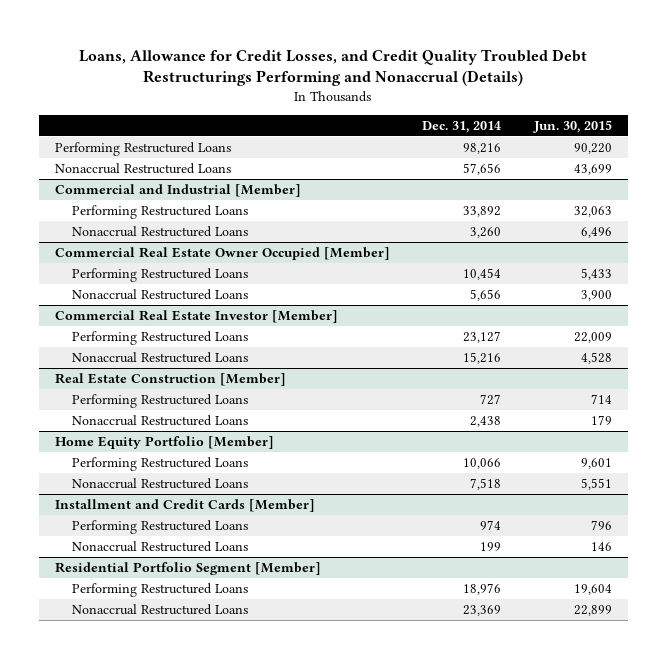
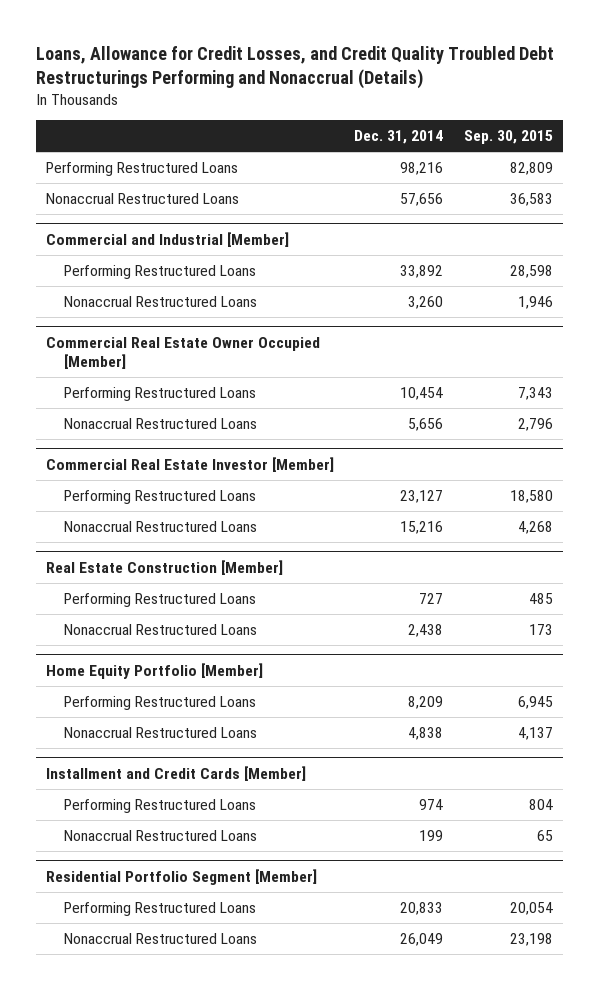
- | Dec. 31, 2014 | Jun. 30, 2015
+ | Dec. 31, 2014 | Sep. 30, 2015
@ Home Equity Portfolio [Member]
- Performing Restructured Loans | 10,066 | 9,601
- Nonaccrual Restructured Loans | 7,518 | 5,551
+ Performing Restructured Loans | 8,209 | 6,945
+ Nonaccrual Restructured Loans | 4,838 | 4,137
@ Residential Portfolio Segment [Member]
- Performing Restructured Loans | 18,976 | 19,604
- Nonaccrual Restructured Loans | 23,369 | 22,899
+ Performing Restructured Loans | 20,833 | 20,054
+ Nonaccrual Restructured Loans | 26,049 | 23,198

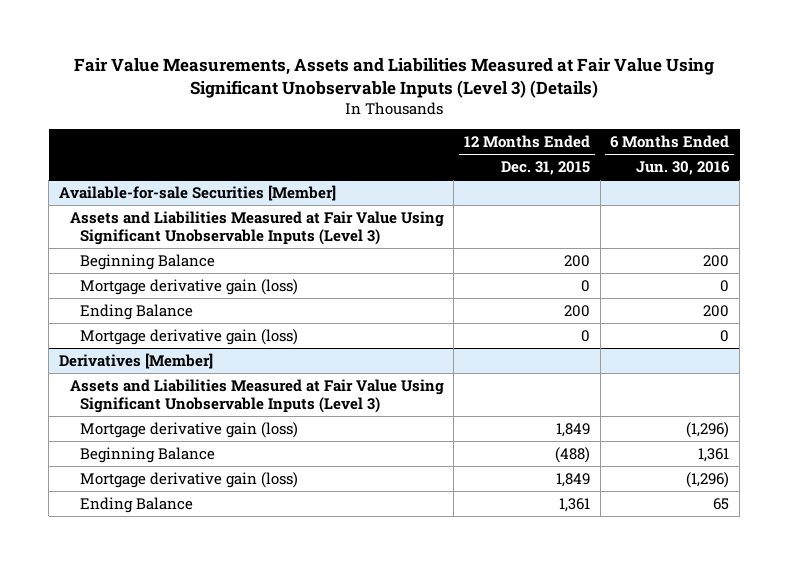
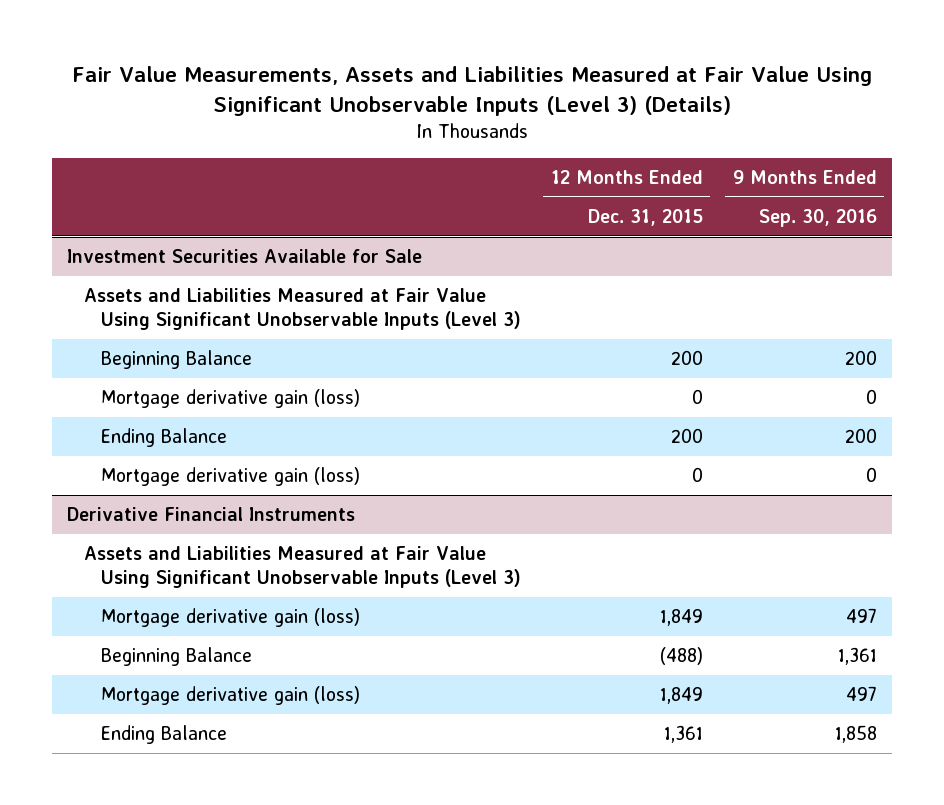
- | 12 Months Ended Dec. 31, 2015 | 6 Months Ended Jun. 30, 2016
+ | 12 Months Ended Dec. 31, 2015 | 9 Months Ended Sep. 30, 2016
- Available-for-sale Securities [Member]
+ Investment Securities Available for Sale
- Derivatives [Member]
+ Derivative Financial Instruments

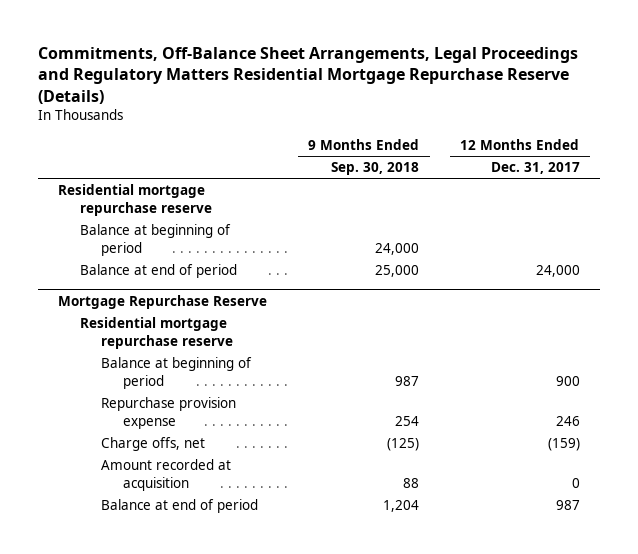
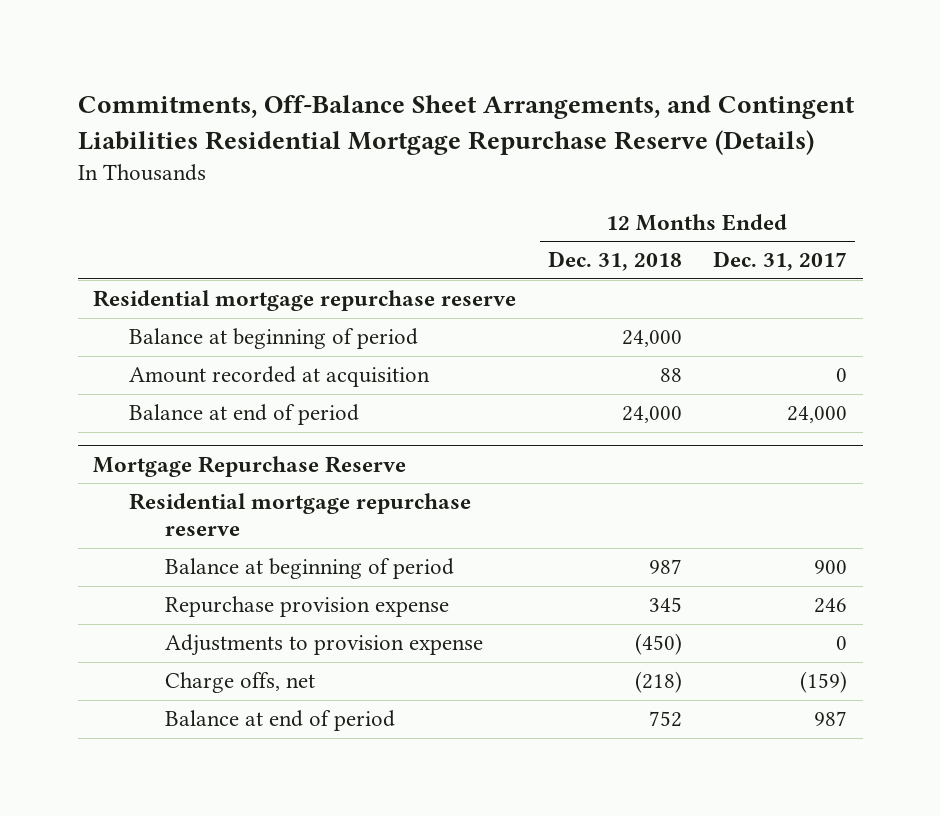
- Commitments, Off-Balance Sheet Arrangements, Legal Proceedings and Regulatory Matters Residential Mortgage Repurchase Reserve (Details)
+ Commitments, Off-Balance Sheet Arrangements, and Contingent Liabilities Residential Mortgage Repurchase Reserve (Details)
- | 9 Months Ended Sep. 30, 2018 | 12 Months Ended Dec. 31, 2017
+ | 12 Months Ended Dec. 31, 2018 | 12 Months Ended Dec. 31, 2017
+ Amount recorded at acquisition | 88 | 0
@ Mortgage Repurchase Reserve
+ Adjustments to provision expense | (450) | 0
- Amount recorded at acquisition | 88 | 0

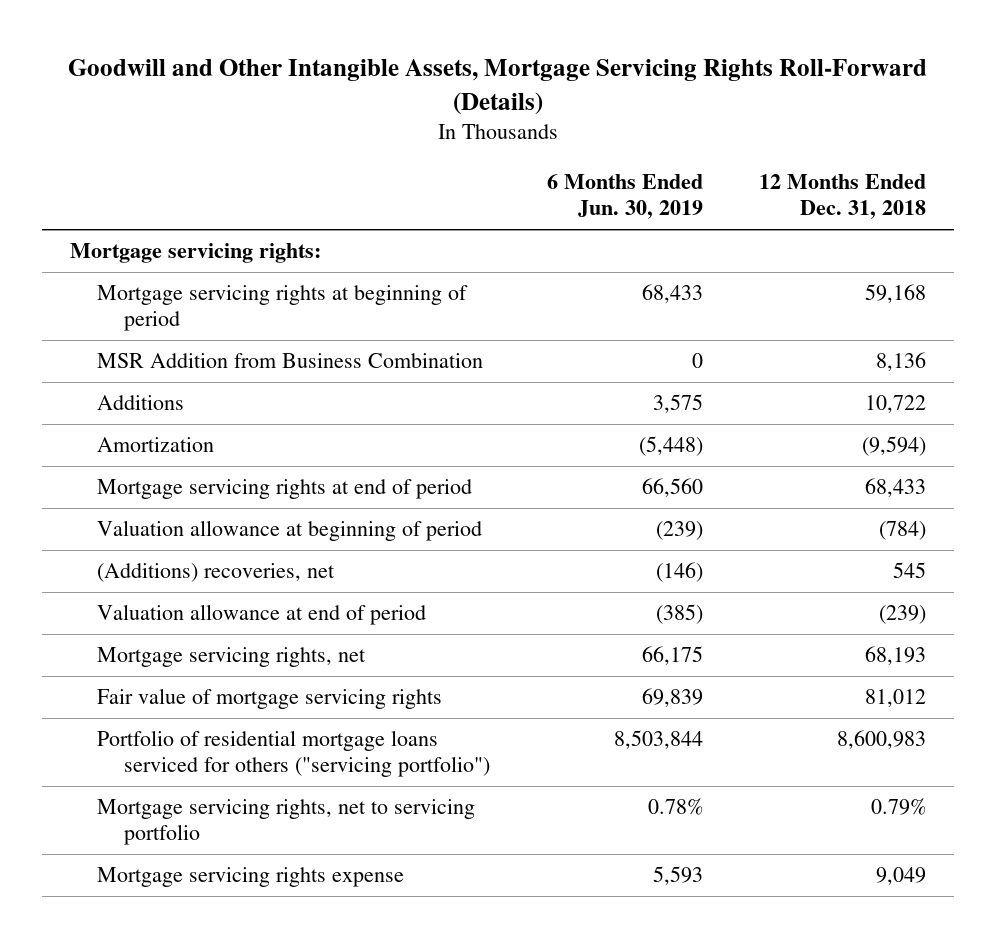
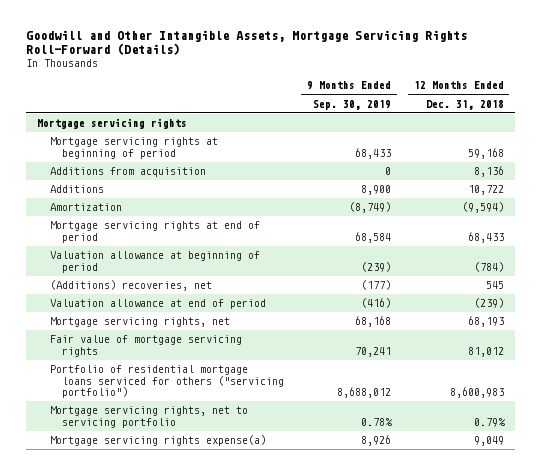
- | 6 Months Ended Jun. 30, 2019 | 12 Months Ended Dec. 31, 2018
+ | 9 Months Ended Sep. 30, 2019 | 12 Months Ended Dec. 31, 2018
- Mortgage servicing rights:
+ Mortgage servicing rights
- MSR Addition from Business Combination | 0 | 8,136
+ Additions from acquisition | 0 | 8,136
- Mortgage servicing rights expense | 5,593 | 9,049
+ Mortgage servicing rights expense(a) | 8,926 | 9,049

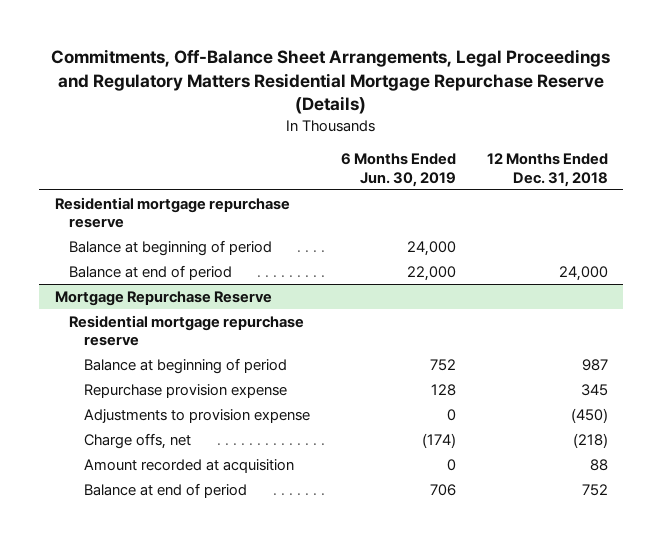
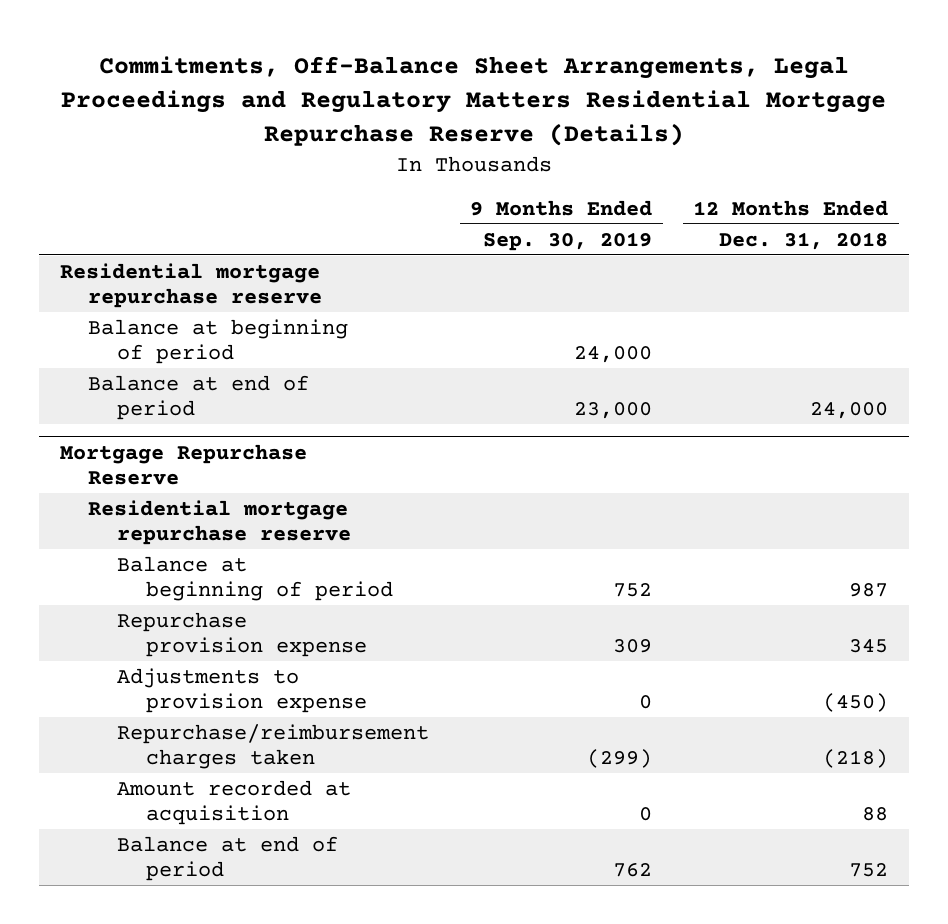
- | 6 Months Ended Jun. 30, 2019 | 12 Months Ended Dec. 31, 2018
+ | 9 Months Ended Sep. 30, 2019 | 12 Months Ended Dec. 31, 2018
@ Mortgage Repurchase Reserve
- Charge offs, net | (174) | (218)
+ Repurchase/reimbursement charges taken | (299) | (218)

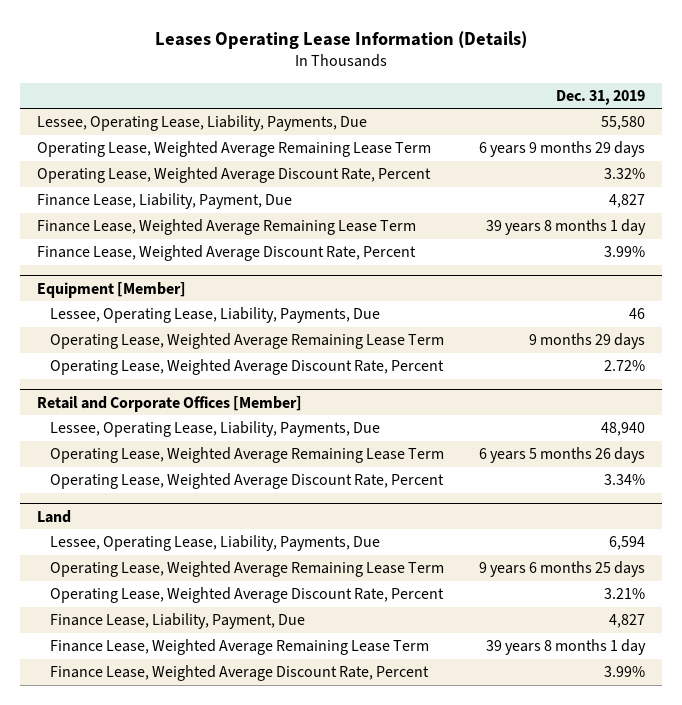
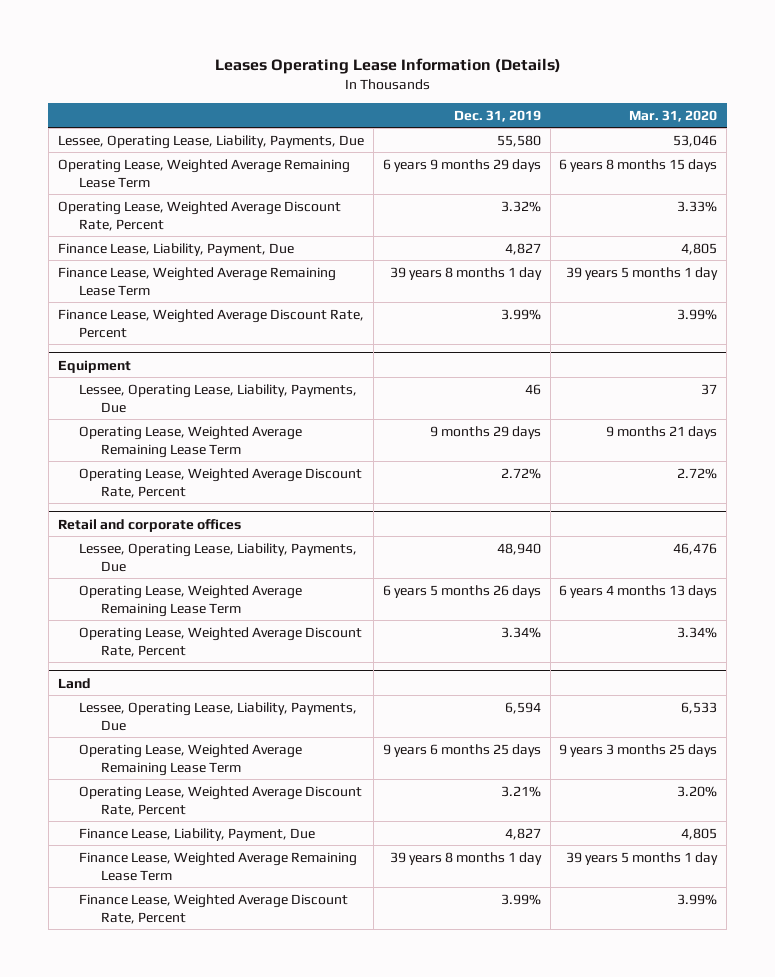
- | Dec. 31, 2019
+ | Dec. 31, 2019 | Mar. 31, 2020
- Equipment [Member]
+ Equipment
- Retail and Corporate Offices [Member]
+ Retail and corporate offices

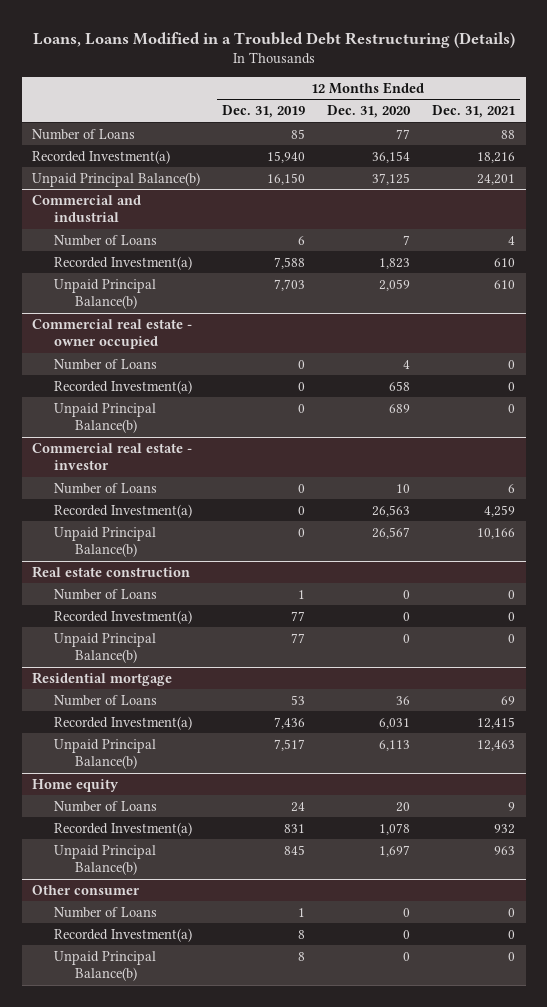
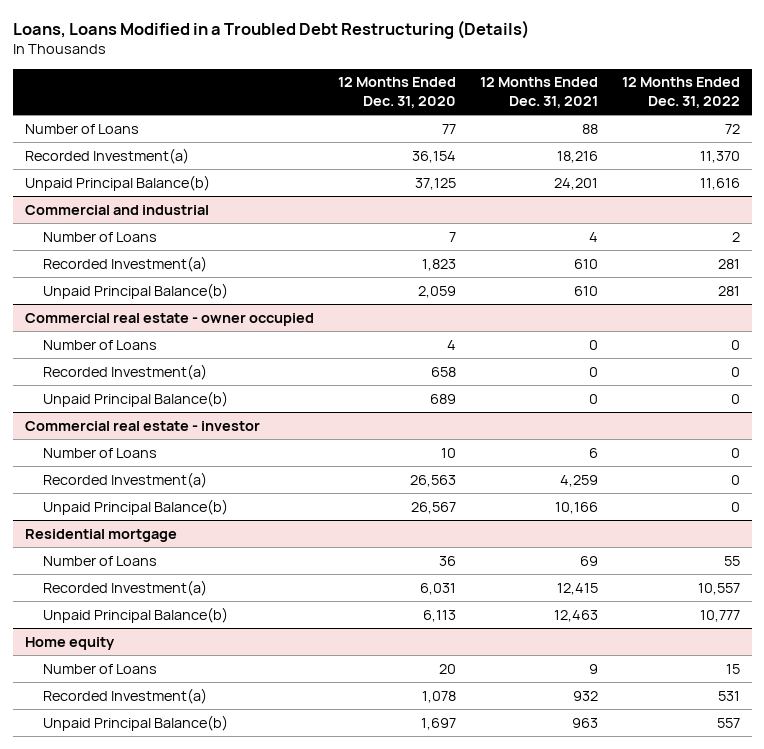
- | 12 Months Ended Dec. 31, 2019 | 12 Months Ended Dec. 31, 2020 | 12 Months Ended Dec. 31, 2021
+ | 12 Months Ended Dec. 31, 2020 | 12 Months Ended Dec. 31, 2021 | 12 Months Ended Dec. 31, 2022
- Real estate construction
- Number of Loans | 1 | 0 | 0
- Recorded Investment(a) | 77 | 0 | 0
- Unpaid Principal Balance(b) | 77 | 0 | 0
- Other consumer
- Number of Loans | 1 | 0 | 0
- Recorded Investment(a) | 8 | 0 | 0
- Unpaid Principal Balance(b) | 8 | 0 | 0

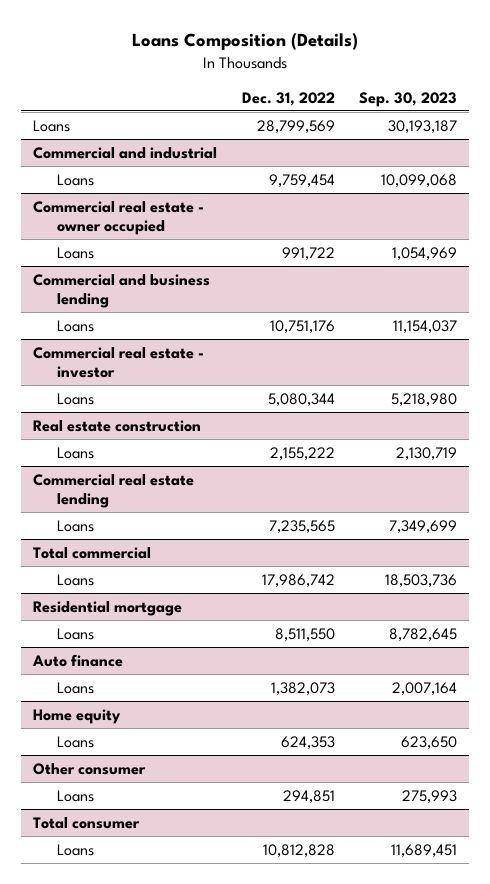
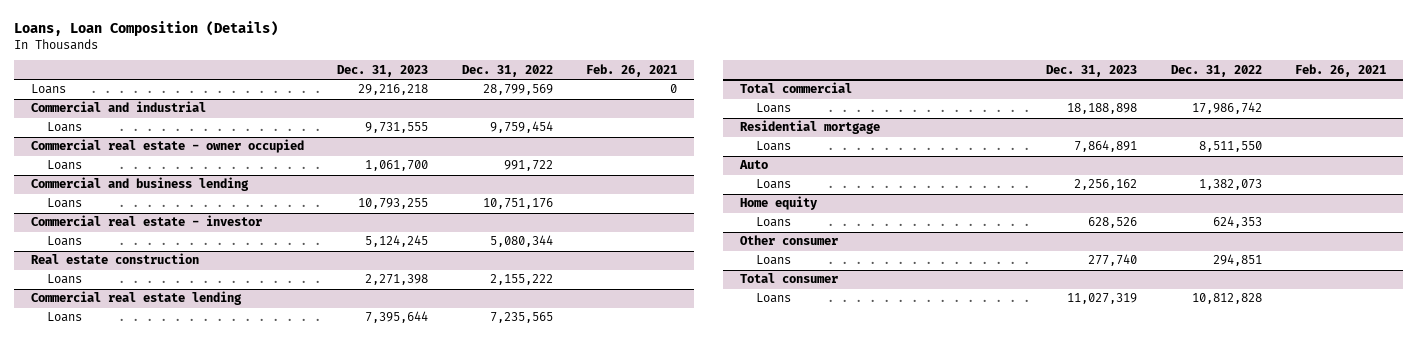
- Loans Composition (Details)
+ Loans, Loan Composition (Details)
- | Dec. 31, 2022 | Sep. 30, 2023
+ | Dec. 31, 2023 | Dec. 31, 2022 | Feb. 26, 2021
- Auto finance
+ Auto

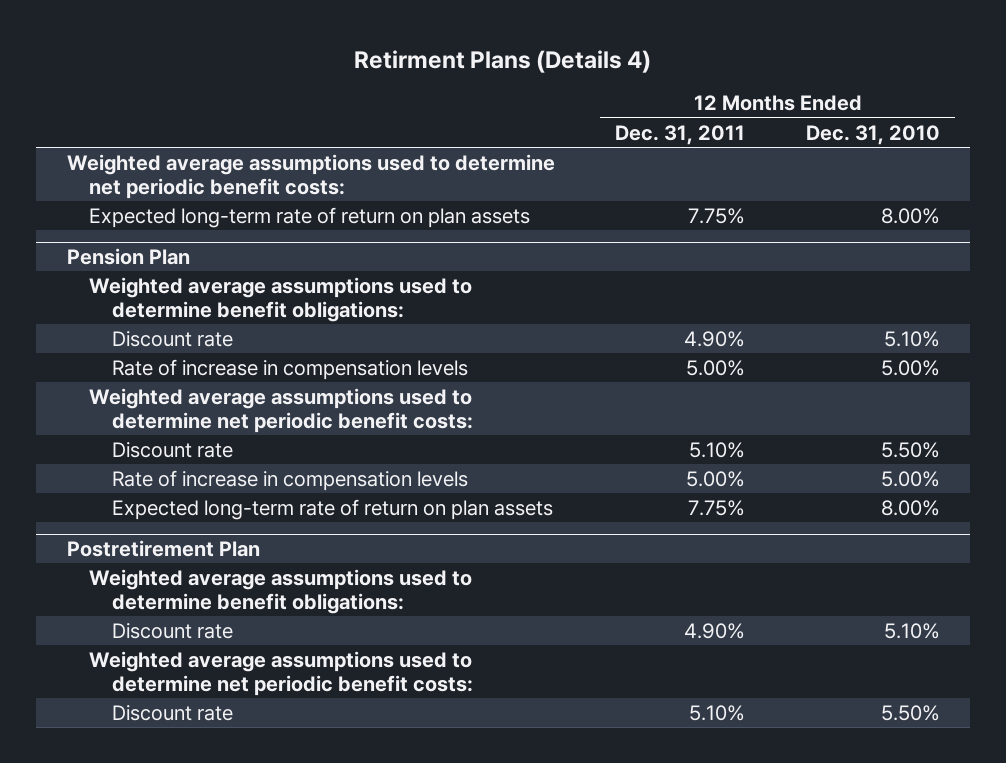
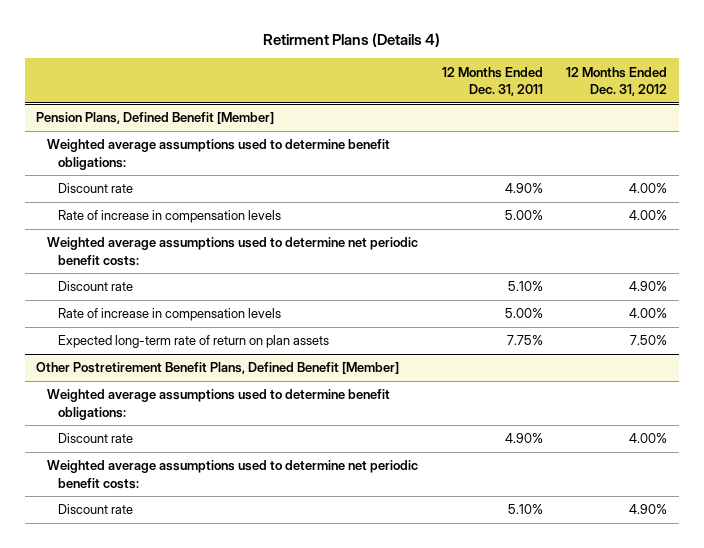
- | 12 Months Ended Dec. 31, 2011 | 12 Months Ended Dec. 31, 2010
+ | 12 Months Ended Dec. 31, 2011 | 12 Months Ended Dec. 31, 2012
- Weighted average assumptions used to determine net periodic benefit costs:
- Expected long-term rate of return on plan assets | 7.75% | 8.00%
- Pension Plan
+ Pension Plans, Defined Benefit [Member]
- Postretirement Plan
+ Other Postretirement Benefit Plans, Defined Benefit [Member]

